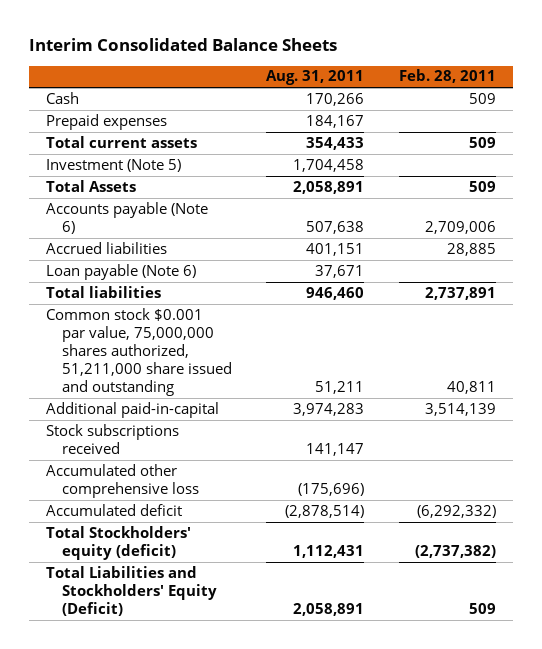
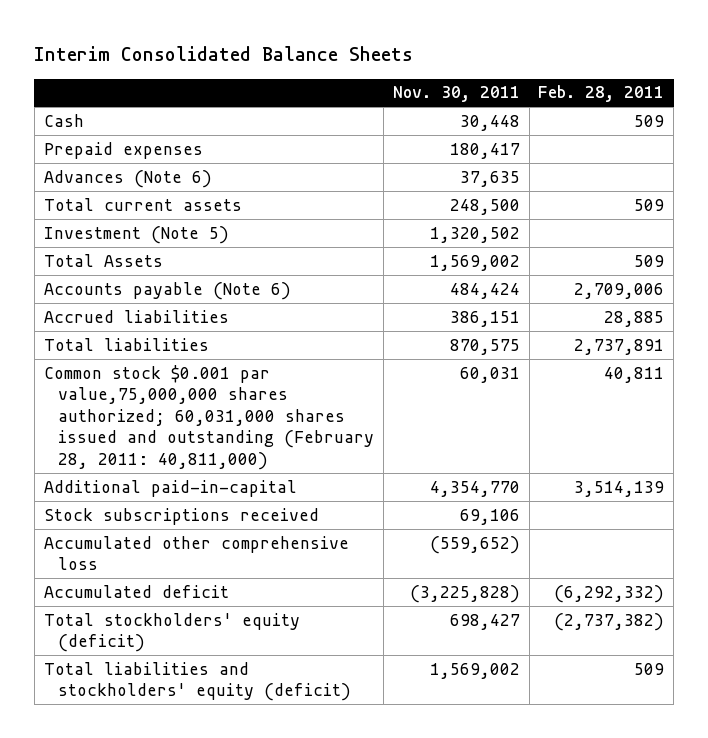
- | Aug. 31, 2011 | Feb. 28, 2011
+ | Nov. 30, 2011 | Feb. 28, 2011
+ Advances (Note 6) | 37,635 |
- Loan payable (Note 6) | 37,671 |
- Common stock $0.001 par value, 75,000,000 shares authorized, 51,211,000 share issued and outstanding | 51,211 | 40,811
+ Common stock $0.001 par value,75,000,000 shares authorized; 60,031,000 shares issued and outstanding (February 28, 2011: 40,811,000) | 60,031 | 40,811
- Total Stockholders' equity (deficit) | 1,112,431 | (2,737,382)
- Total Liabilities and Stockholders' Equity (Deficit) | 2,058,891 | 509
+ Total stockholders' equity (deficit) | 698,427 | (2,737,382)
+ Total liabilities and stockholders' equity (deficit) | 1,569,002 | 509

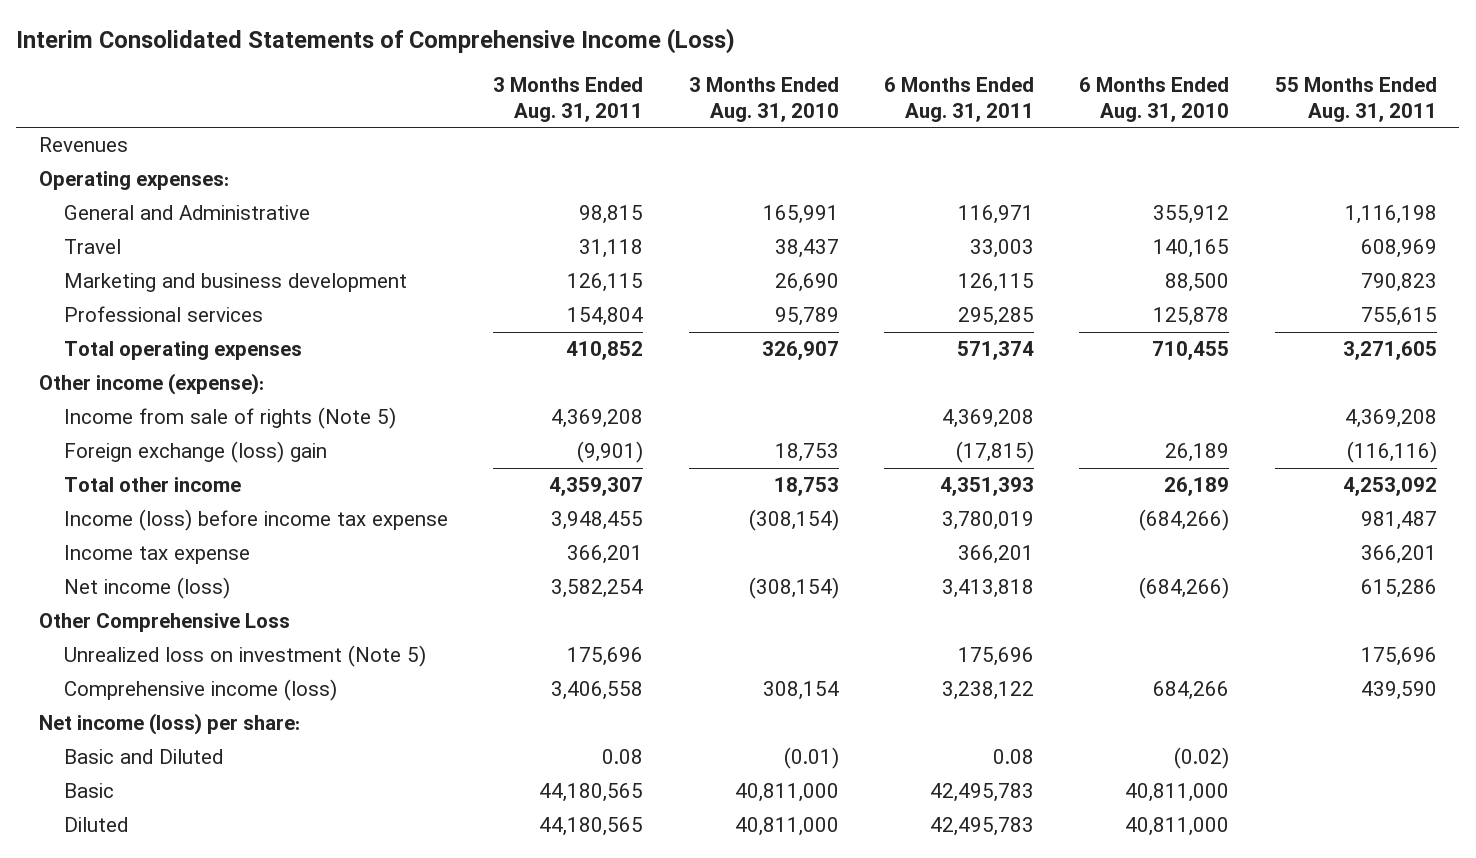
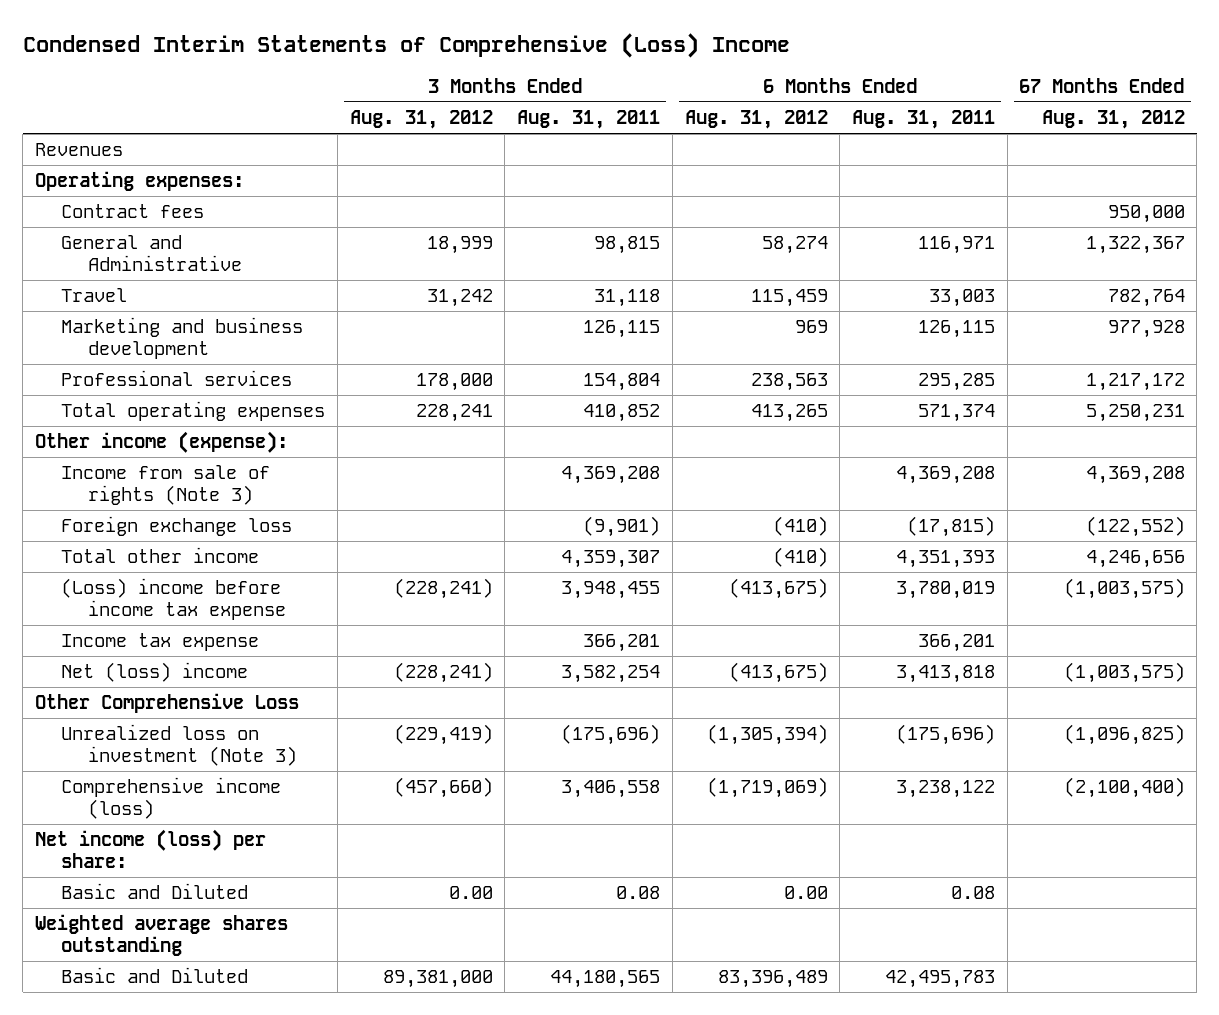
- Interim Consolidated Statements of Comprehensive Income (Loss)
+ Condensed Interim Statements of Comprehensive (Loss) Income
- | 3 Months Ended Aug. 31, 2011 | 3 Months Ended Aug. 31, 2010 | 6 Months Ended Aug. 31, 2011 | 6 Months Ended Aug. 31, 2010 | 55 Months Ended Aug. 31, 2011
+ | 3 Months Ended Aug. 31, 2012 | 3 Months Ended Aug. 31, 2011 | 6 Months Ended Aug. 31, 2012 | 6 Months Ended Aug. 31, 2011 | 67 Months Ended Aug. 31, 2012
+ Contract fees | | | | | 950,000
- Income from sale of rights (Note 5) | 4,369,208 | | 4,369,208 | | 4,369,208
- Foreign exchange (loss) gain | (9,901) | 18,753 | (17,815) | 26,189 | (116,116)
+ Income from sale of rights (Note 3) | | 4,369,208 | | 4,369,208 | 4,369,208
+ Foreign exchange loss | | (9,901) | (410) | (17,815) | (122,552)
- Income (loss) before income tax expense | 3,948,455 | (308,154) | 3,780,019 | (684,266) | 981,487
+ (Loss) income before income tax expense | (228,241) | 3,948,455 | (413,675) | 3,780,019 | (1,003,575)
- Net income (loss) | 3,582,254 | (308,154) | 3,413,818 | (684,266) | 615,286
+ Net (loss) income | (228,241) | 3,582,254 | (413,675) | 3,413,818 | (1,003,575)
- Unrealized loss on investment (Note 5) | 175,696 | | 175,696 | | 175,696
+ Unrealized loss on investment (Note 3) | (229,419) | (175,696) | (1,305,394) | (175,696) | (1,096,825)
- Basic | 44,180,565 | 40,811,000 | 42,495,783 | 40,811,000 |
- Diluted | 44,180,565 | 40,811,000 | 42,495,783 | 40,811,000 |
+ Weighted average shares outstanding
+ Basic and Diluted | 89,381,000 | 44,180,565 | 83,396,489 | 42,495,783 |

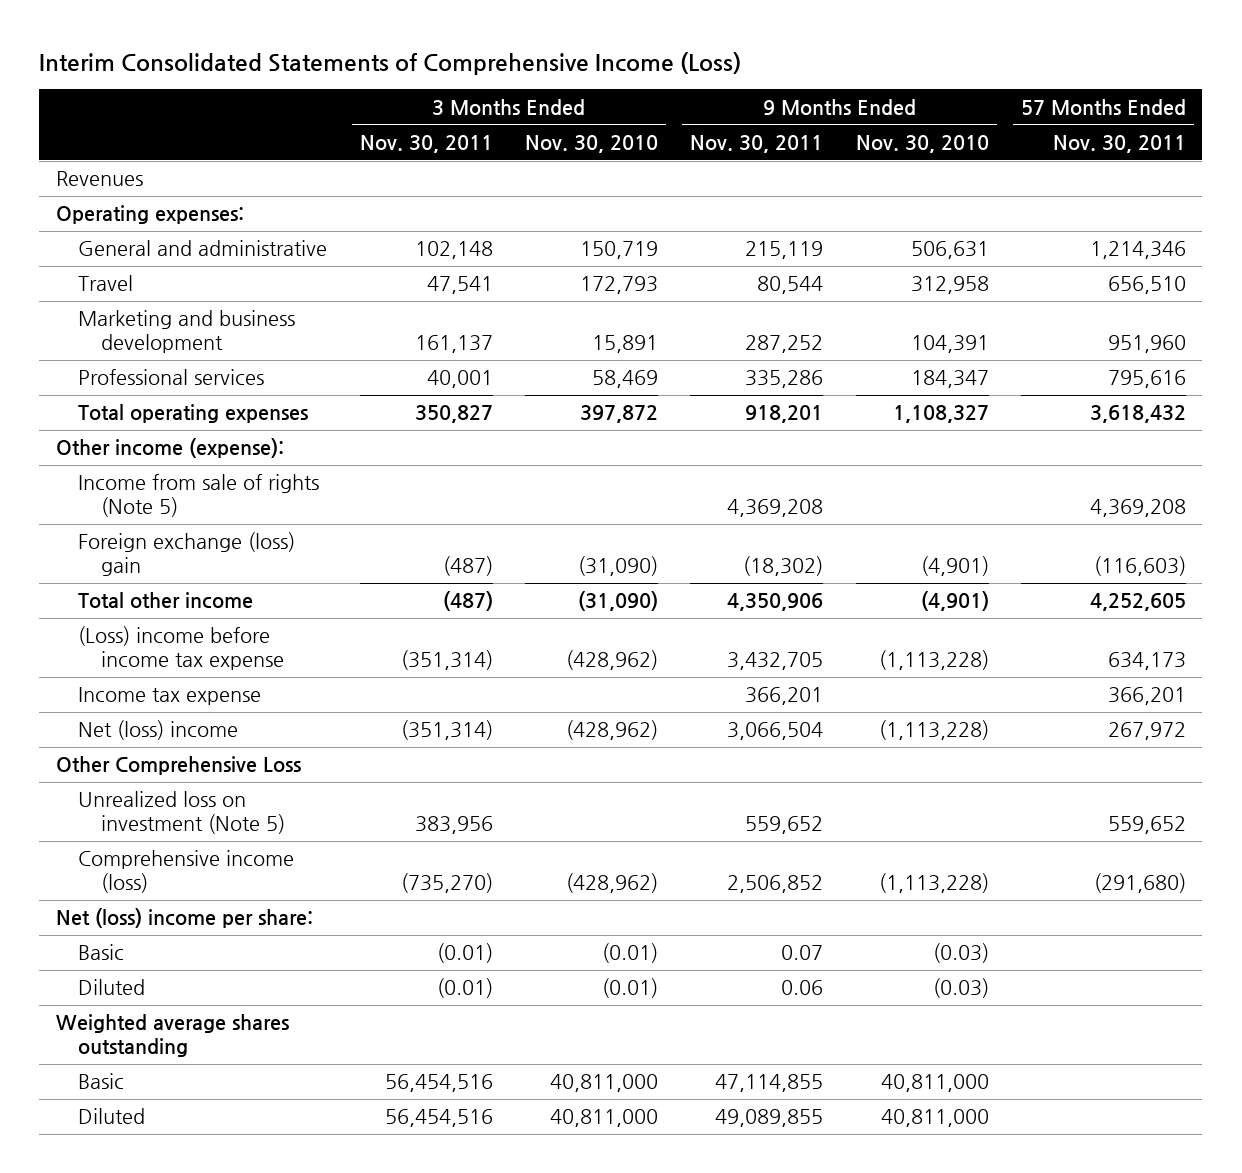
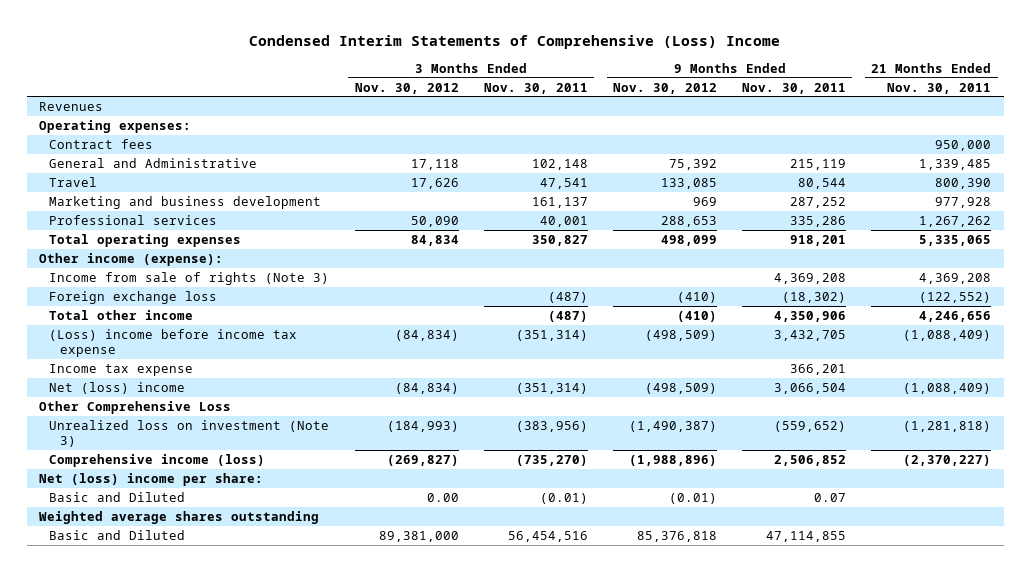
- Interim Consolidated Statements of Comprehensive Income (Loss)
+ Condensed Interim Statements of Comprehensive (Loss) Income
- | 3 Months Ended Nov. 30, 2011 | 3 Months Ended Nov. 30, 2010 | 9 Months Ended Nov. 30, 2011 | 9 Months Ended Nov. 30, 2010 | 57 Months Ended Nov. 30, 2011
+ | 3 Months Ended Nov. 30, 2012 | 3 Months Ended Nov. 30, 2011 | 9 Months Ended Nov. 30, 2012 | 9 Months Ended Nov. 30, 2011 | 21 Months Ended Nov. 30, 2011
- General and administrative | 102,148 | 150,719 | 215,119 | 506,631 | 1,214,346
+ Contract fees | | | | | 950,000
+ General and Administrative | 17,118 | 102,148 | 75,392 | 215,119 | 1,339,485
- Income from sale of rights (Note 5) | | | 4,369,208 | | 4,369,208
- Foreign exchange (loss) gain | (487) | (31,090) | (18,302) | (4,901) | (116,603)
+ Income from sale of rights (Note 3) | | | | 4,369,208 | 4,369,208
+ Foreign exchange loss | | (487) | (410) | (18,302) | (122,552)
- Unrealized loss on investment (Note 5) | 383,956 | | 559,652 | | 559,652
+ Unrealized loss on investment (Note 3) | (184,993) | (383,956) | (1,490,387) | (559,652) | (1,281,818)
- Basic | (0.01) | (0.01) | 0.07 | (0.03) |
- Diluted | (0.01) | (0.01) | 0.06 | (0.03) |
+ Basic and Diluted | 0.00 | (0.01) | (0.01) | 0.07 |
- Basic | 56,454,516 | 40,811,000 | 47,114,855 | 40,811,000 |
- Diluted | 56,454,516 | 40,811,000 | 49,089,855 | 40,811,000 |
+ Basic and Diluted | 89,381,000 | 56,454,516 | 85,376,818 | 47,114,855 |

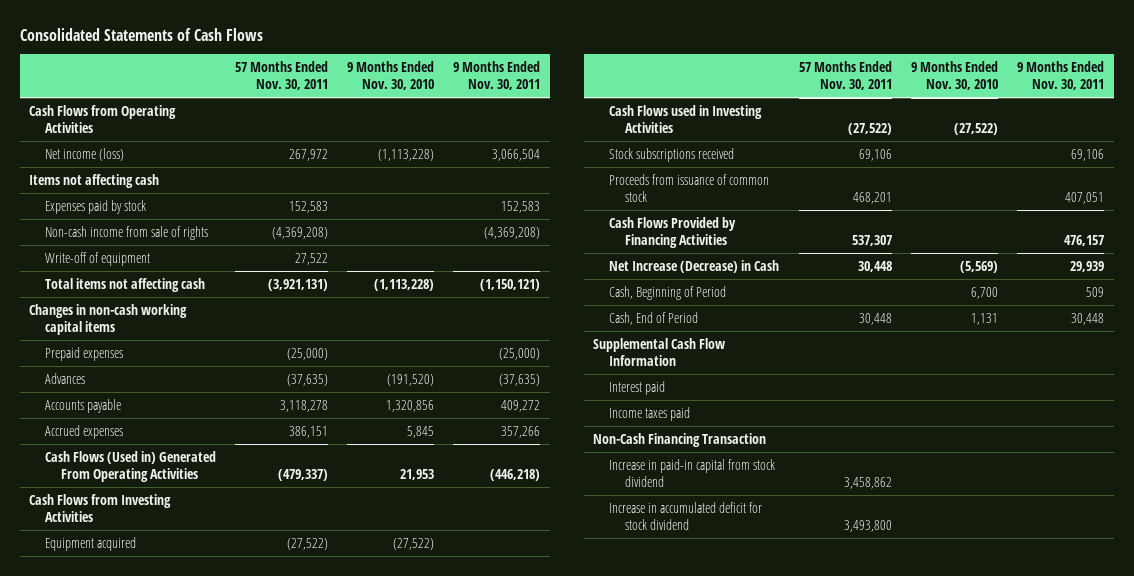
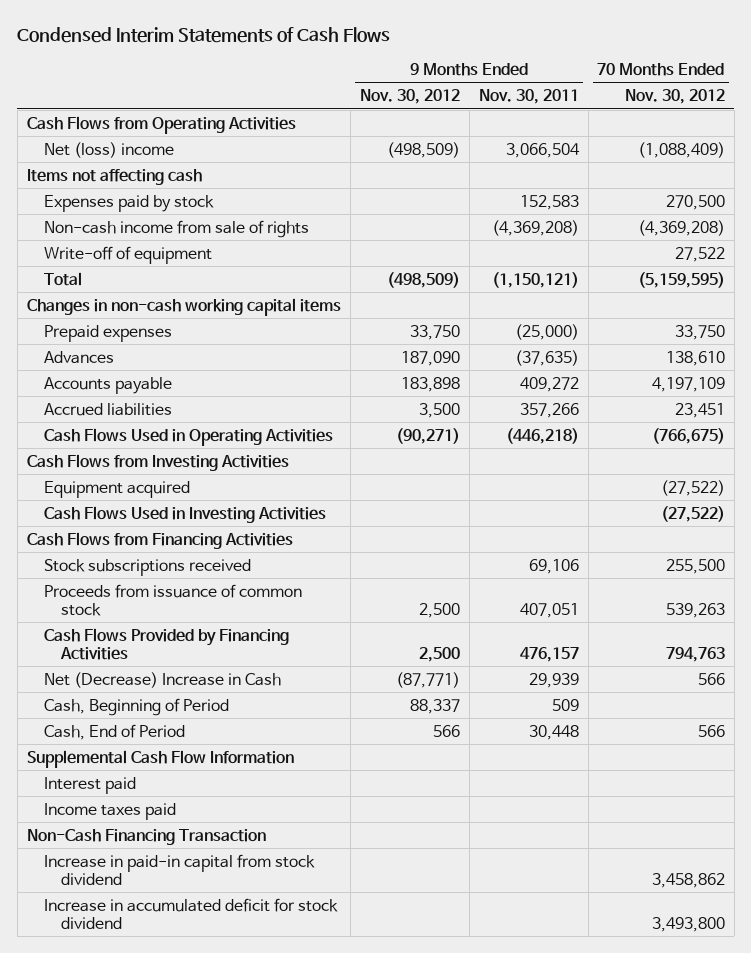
- Consolidated Statements of Cash Flows
+ Condensed Interim Statements of Cash Flows
- | 57 Months Ended Nov. 30, 2011 | 9 Months Ended Nov. 30, 2010 | 9 Months Ended Nov. 30, 2011
+ | 9 Months Ended Nov. 30, 2012 | 9 Months Ended Nov. 30, 2011 | 70 Months Ended Nov. 30, 2012
- Net income (loss) | 267,972 | (1,113,228) | 3,066,504
+ Net (loss) income | (498,509) | 3,066,504 | (1,088,409)
- Total items not affecting cash | (3,921,131) | (1,113,228) | (1,150,121)
+ Total | (498,509) | (1,150,121) | (5,159,595)
- Accrued expenses | 386,151 | 5,845 | 357,266
- Cash Flows (Used in) Generated From Operating Activities | (479,337) | 21,953 | (446,218)
+ Accrued liabilities | 3,500 | 357,266 | 23,451
+ Cash Flows Used in Operating Activities | (90,271) | (446,218) | (766,675)
- Cash Flows used in Investing Activities | (27,522) | (27,522) |
+ Cash Flows Used in Investing Activities | | | (27,522)
+ Cash Flows from Financing Activities
- Net Increase (Decrease) in Cash | 30,448 | (5,569) | 29,939
+ Net (Decrease) Increase in Cash | (87,771) | 29,939 | 566

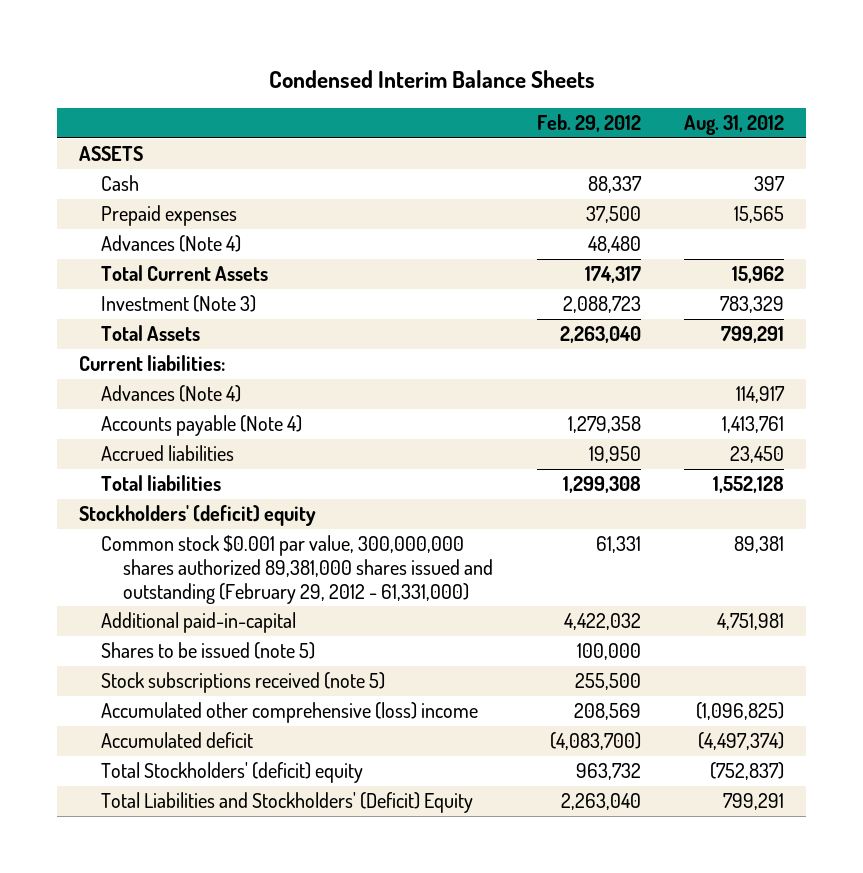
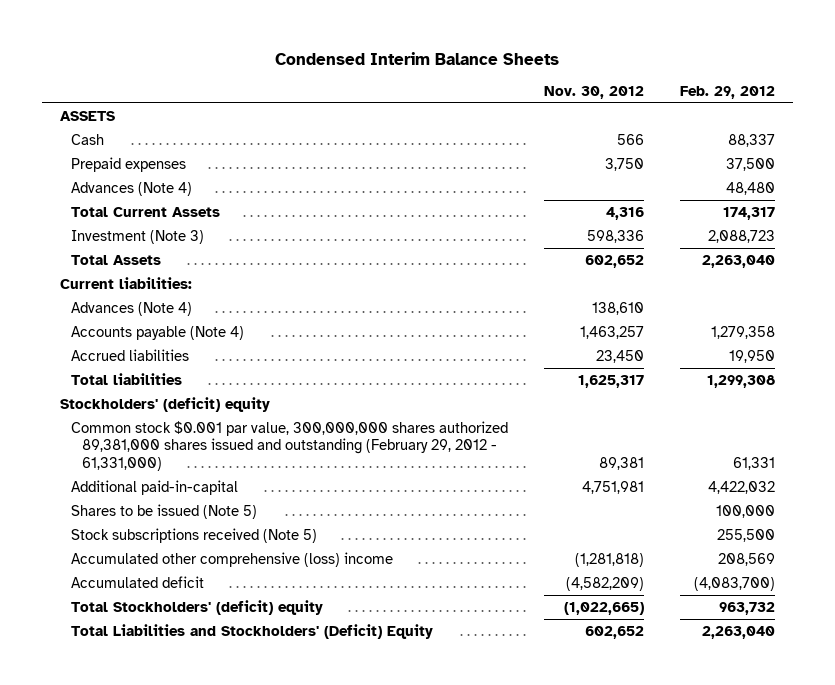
- | Feb. 29, 2012 | Aug. 31, 2012
+ | Nov. 30, 2012 | Feb. 29, 2012
- Shares to be issued (note 5) | 100,000 |
- Stock subscriptions received (note 5) | 255,500 |
+ Shares to be issued (Note 5) | | 100,000
+ Stock subscriptions received (Note 5) | | 255,500

